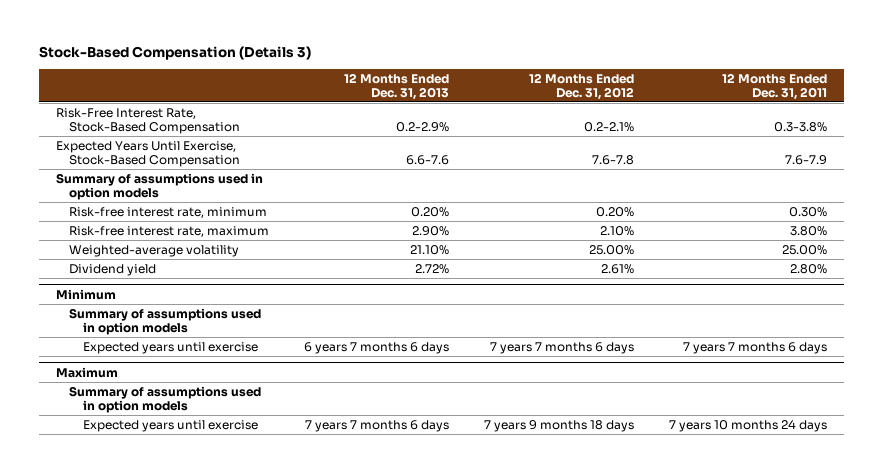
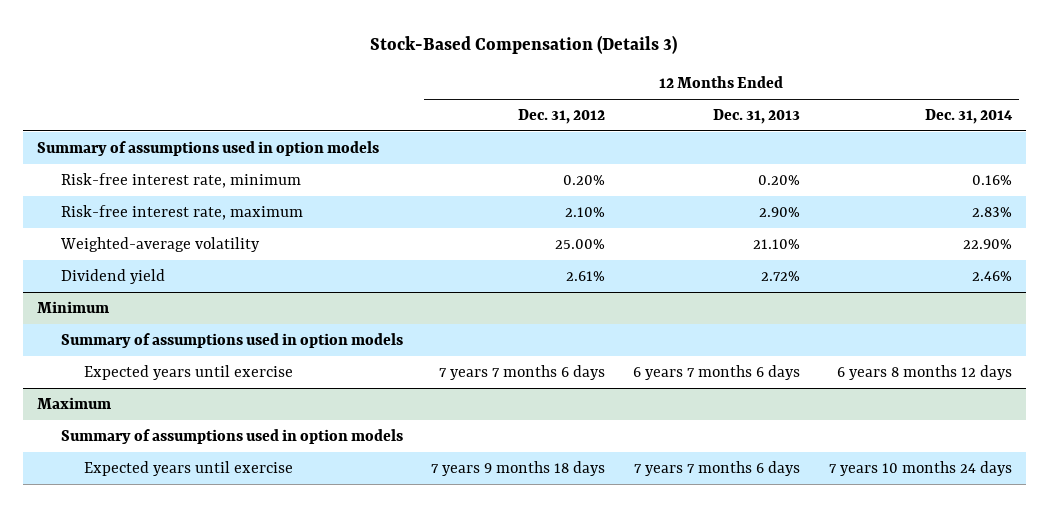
- | 12 Months Ended Dec. 31, 2013 | 12 Months Ended Dec. 31, 2012 | 12 Months Ended Dec. 31, 2011
+ | 12 Months Ended Dec. 31, 2012 | 12 Months Ended Dec. 31, 2013 | 12 Months Ended Dec. 31, 2014
- Risk-Free Interest Rate, Stock-Based Compensation | 0.2-2.9% | 0.2-2.1% | 0.3-3.8%
- Expected Years Until Exercise, Stock-Based Compensation | 6.6-7.6 | 7.6-7.8 | 7.6-7.9

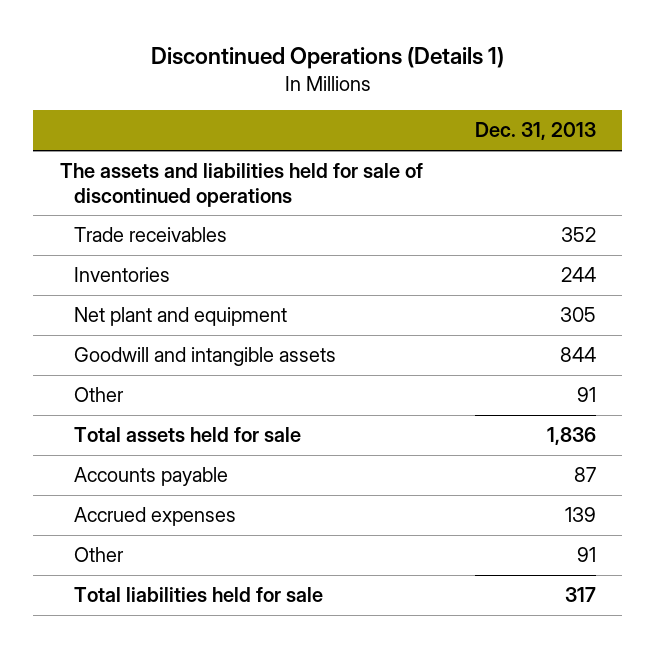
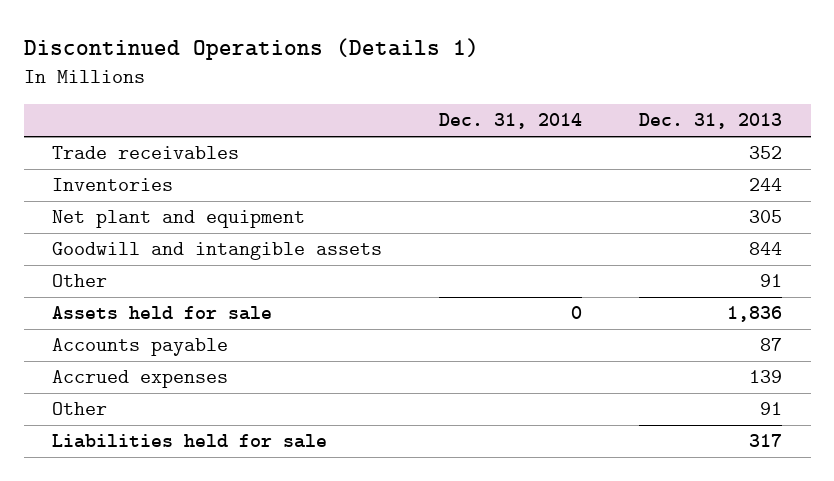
- | Dec. 31, 2013
+ | Dec. 31, 2014 | Dec. 31, 2013
- The assets and liabilities held for sale of discontinued operations
- Total assets held for sale | 1,836
+ Assets held for sale | 0 | 1,836
- Total liabilities held for sale | 317
+ Liabilities held for sale | | 317

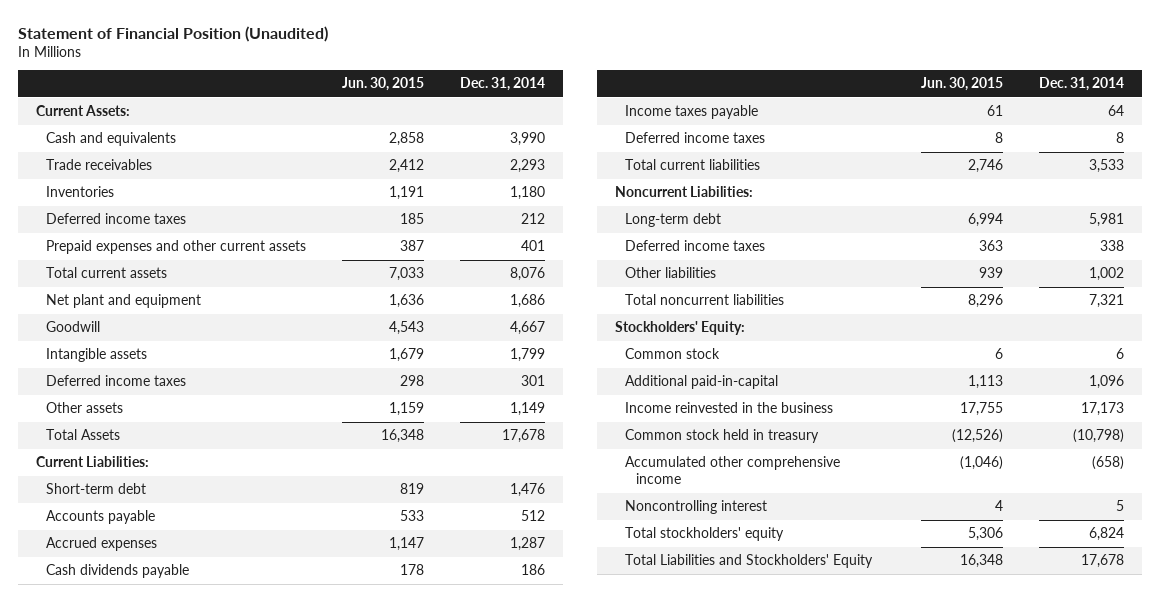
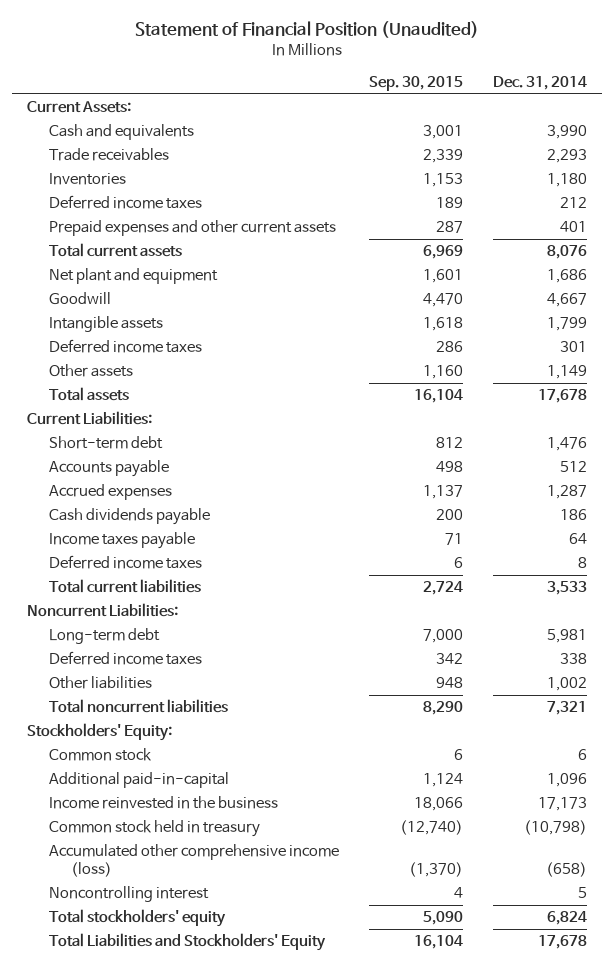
- | Jun. 30, 2015 | Dec. 31, 2014
+ | Sep. 30, 2015 | Dec. 31, 2014
- Total Assets | 16,348 | 17,678
+ Total assets | 16,104 | 17,678
- Accumulated other comprehensive income | (1,046) | (658)
+ Accumulated other comprehensive income (loss) | (1,370) | (658)

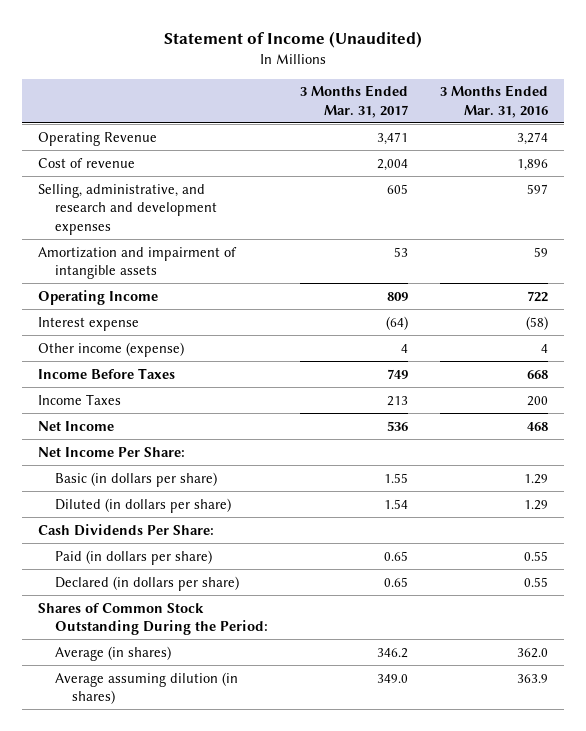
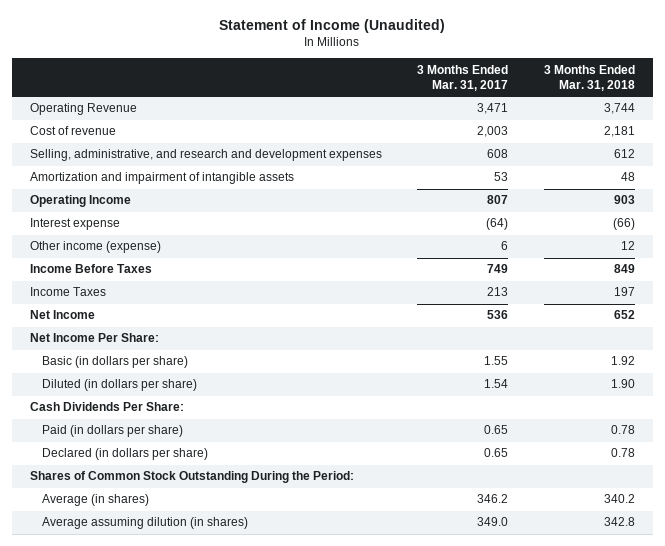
- | 3 Months Ended Mar. 31, 2017 | 3 Months Ended Mar. 31, 2016
+ | 3 Months Ended Mar. 31, 2017 | 3 Months Ended Mar. 31, 2018
- Cost of revenue | 2,004 | 1,896
- Selling, administrative, and research and development expenses | 605 | 597
+ Cost of revenue | 2,003 | 2,181
+ Selling, administrative, and research and development expenses | 608 | 612
- Operating Income | 809 | 722
+ Operating Income | 807 | 903
- Other income (expense) | 4 | 4
+ Other income (expense) | 6 | 12

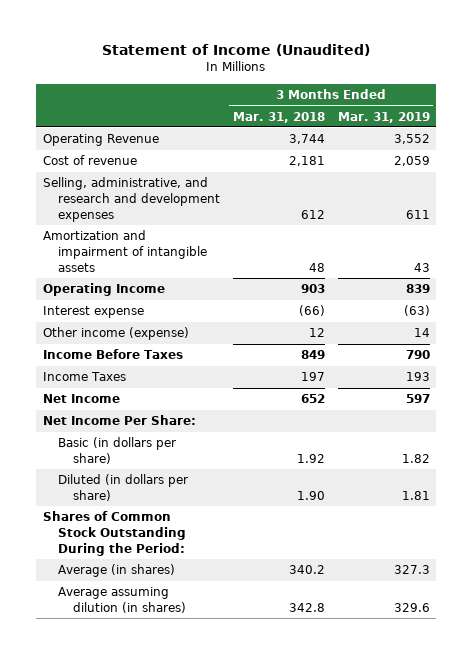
- | 3 Months Ended Mar. 31, 2017 | 3 Months Ended Mar. 31, 2018
+ | 3 Months Ended Mar. 31, 2018 | 3 Months Ended Mar. 31, 2019
- Cash Dividends Per Share:
- Paid (in dollars per share) | 0.65 | 0.78
- Declared (in dollars per share) | 0.65 | 0.78

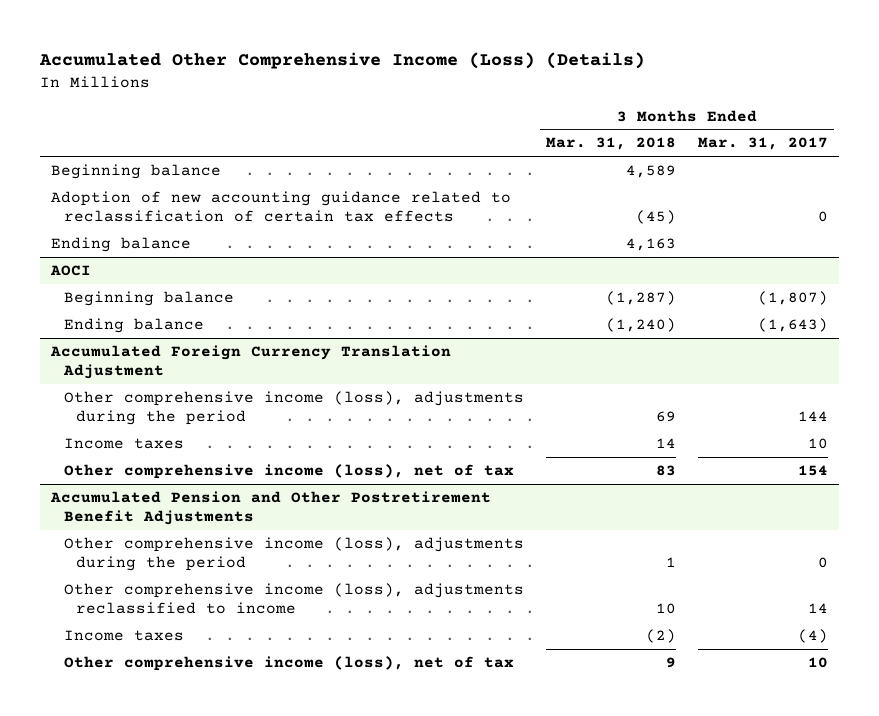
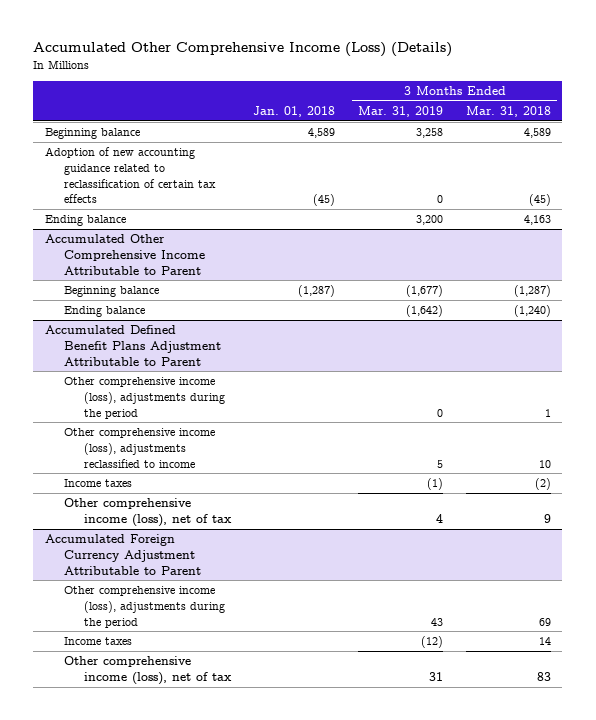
- | 3 Months Ended Mar. 31, 2018 | 3 Months Ended Mar. 31, 2017
+ | Jan. 01, 2018 | 3 Months Ended Mar. 31, 2019 | 3 Months Ended Mar. 31, 2018
- AOCI
+ Accumulated Other Comprehensive Income Attributable to Parent
- Accumulated Foreign Currency Translation Adjustment
- Other comprehensive income (loss), adjustments during the period | 69 | 144
- Income taxes | 14 | 10
- Other comprehensive income (loss), net of tax | 83 | 154
- Accumulated Pension and Other Postretirement Benefit Adjustments
+ Accumulated Defined Benefit Plans Adjustment Attributable to Parent
+ Accumulated Foreign Currency Adjustment Attributable to Parent
+ Other comprehensive income (loss), adjustments during the period | | 43 | 69
+ Income taxes | | (12) | 14
+ Other comprehensive income (loss), net of tax | | 31 | 83

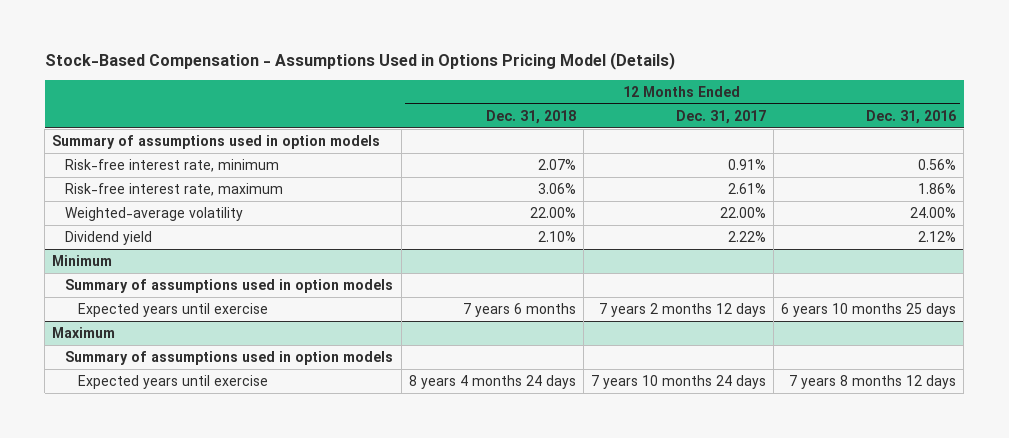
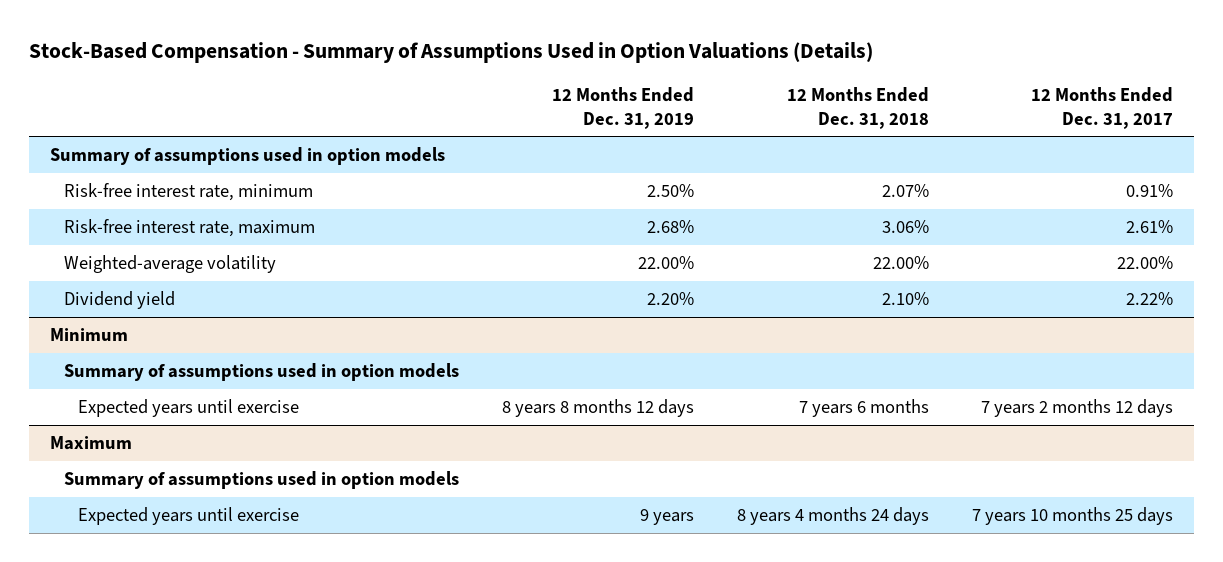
- Stock-Based Compensation - Assumptions Used in Options Pricing Model (Details)
+ Stock-Based Compensation - Summary of Assumptions Used in Option Valuations (Details)
- | 12 Months Ended Dec. 31, 2018 | 12 Months Ended Dec. 31, 2017 | 12 Months Ended Dec. 31, 2016
+ | 12 Months Ended Dec. 31, 2019 | 12 Months Ended Dec. 31, 2018 | 12 Months Ended Dec. 31, 2017
@ Maximum
- Expected years until exercise | 8 years 4 months 24 days | 7 years 10 months 24 days | 7 years 8 months 12 days
+ Expected years until exercise | 9 years | 8 years 4 months 24 days | 7 years 10 months 25 days

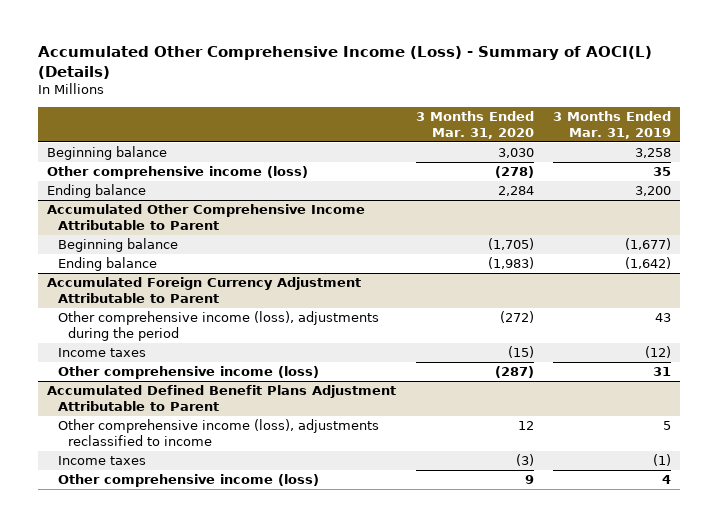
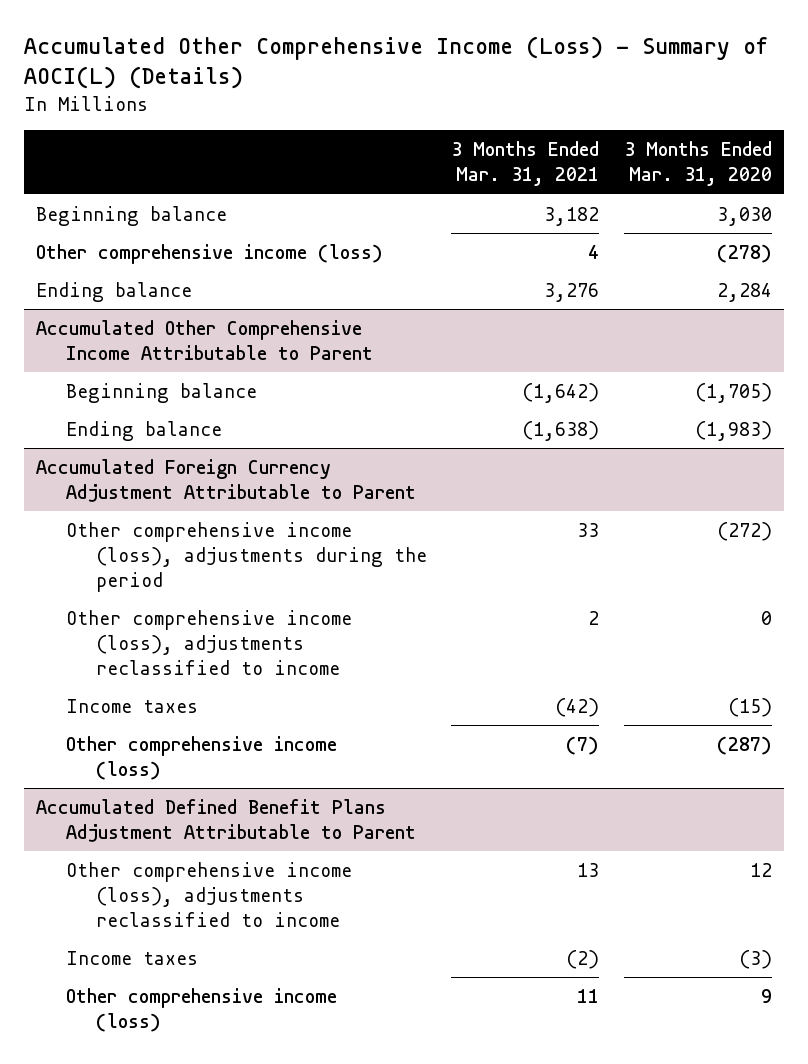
- | 3 Months Ended Mar. 31, 2020 | 3 Months Ended Mar. 31, 2019
+ | 3 Months Ended Mar. 31, 2021 | 3 Months Ended Mar. 31, 2020
@ Accumulated Foreign Currency Adjustment Attributable to Parent
+ Other comprehensive income (loss), adjustments reclassified to income | 2 | 0

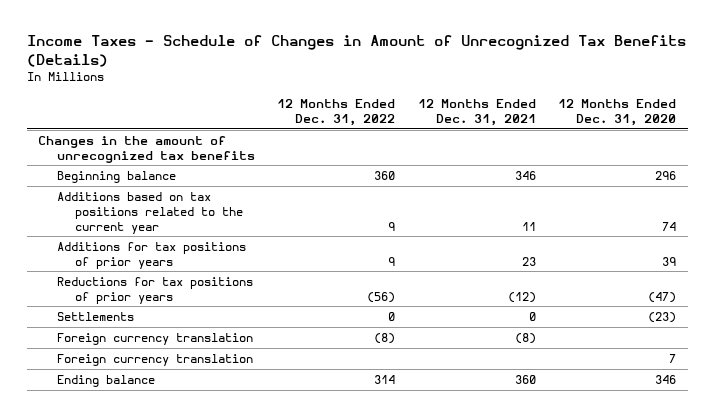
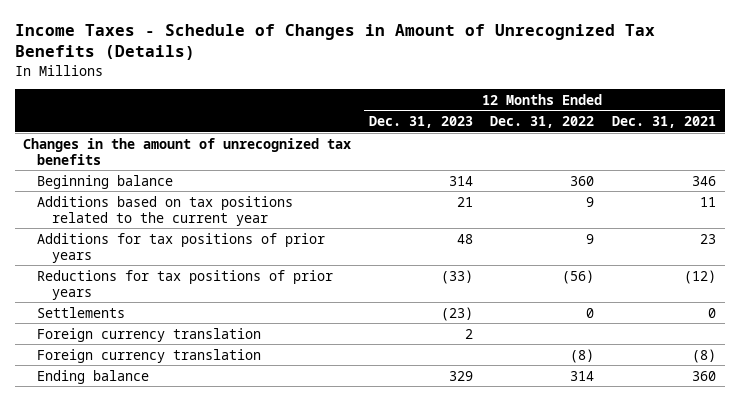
- | 12 Months Ended Dec. 31, 2022 | 12 Months Ended Dec. 31, 2021 | 12 Months Ended Dec. 31, 2020
+ | 12 Months Ended Dec. 31, 2023 | 12 Months Ended Dec. 31, 2022 | 12 Months Ended Dec. 31, 2021
moved down: Foreign currency translation | | (8) | (8)

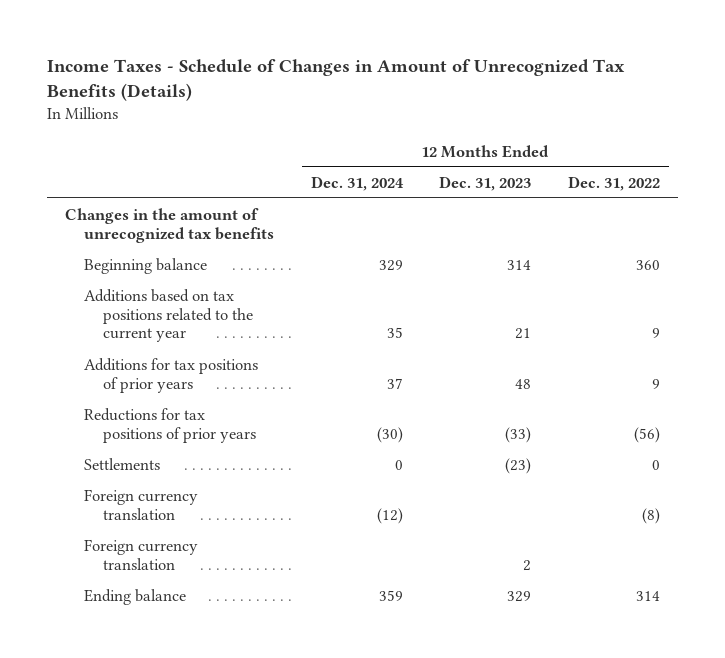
- | 12 Months Ended Dec. 31, 2023 | 12 Months Ended Dec. 31, 2022 | 12 Months Ended Dec. 31, 2021
+ | 12 Months Ended Dec. 31, 2024 | 12 Months Ended Dec. 31, 2023 | 12 Months Ended Dec. 31, 2022
moved down: Foreign currency translation | | 2 |

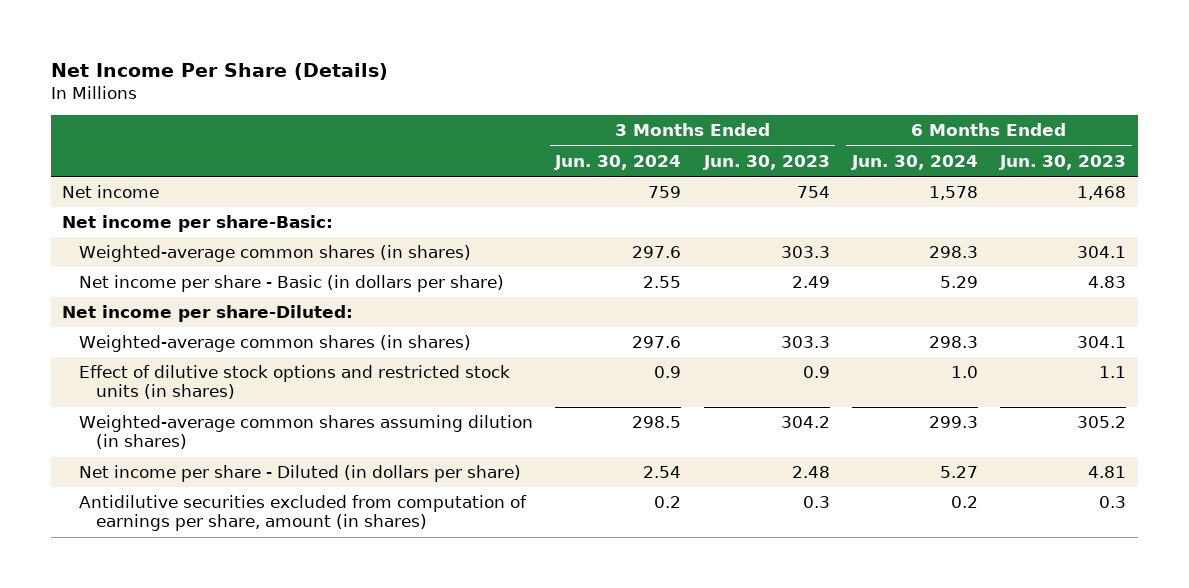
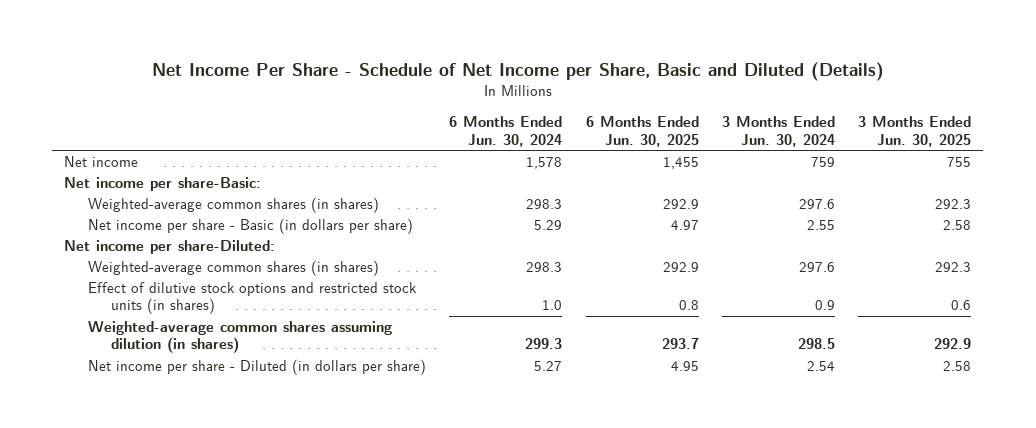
- Net Income Per Share (Details)
+ Net Income Per Share - Schedule of Net Income per Share, Basic and Diluted (Details)
- | 3 Months Ended Jun. 30, 2024 | 3 Months Ended Jun. 30, 2023 | 6 Months Ended Jun. 30, 2024 | 6 Months Ended Jun. 30, 2023
+ | 6 Months Ended Jun. 30, 2024 | 6 Months Ended Jun. 30, 2025 | 3 Months Ended Jun. 30, 2024 | 3 Months Ended Jun. 30, 2025
- Antidilutive securities excluded from computation of earnings per share, amount (in shares) | 0.2 | 0.3 | 0.2 | 0.3

